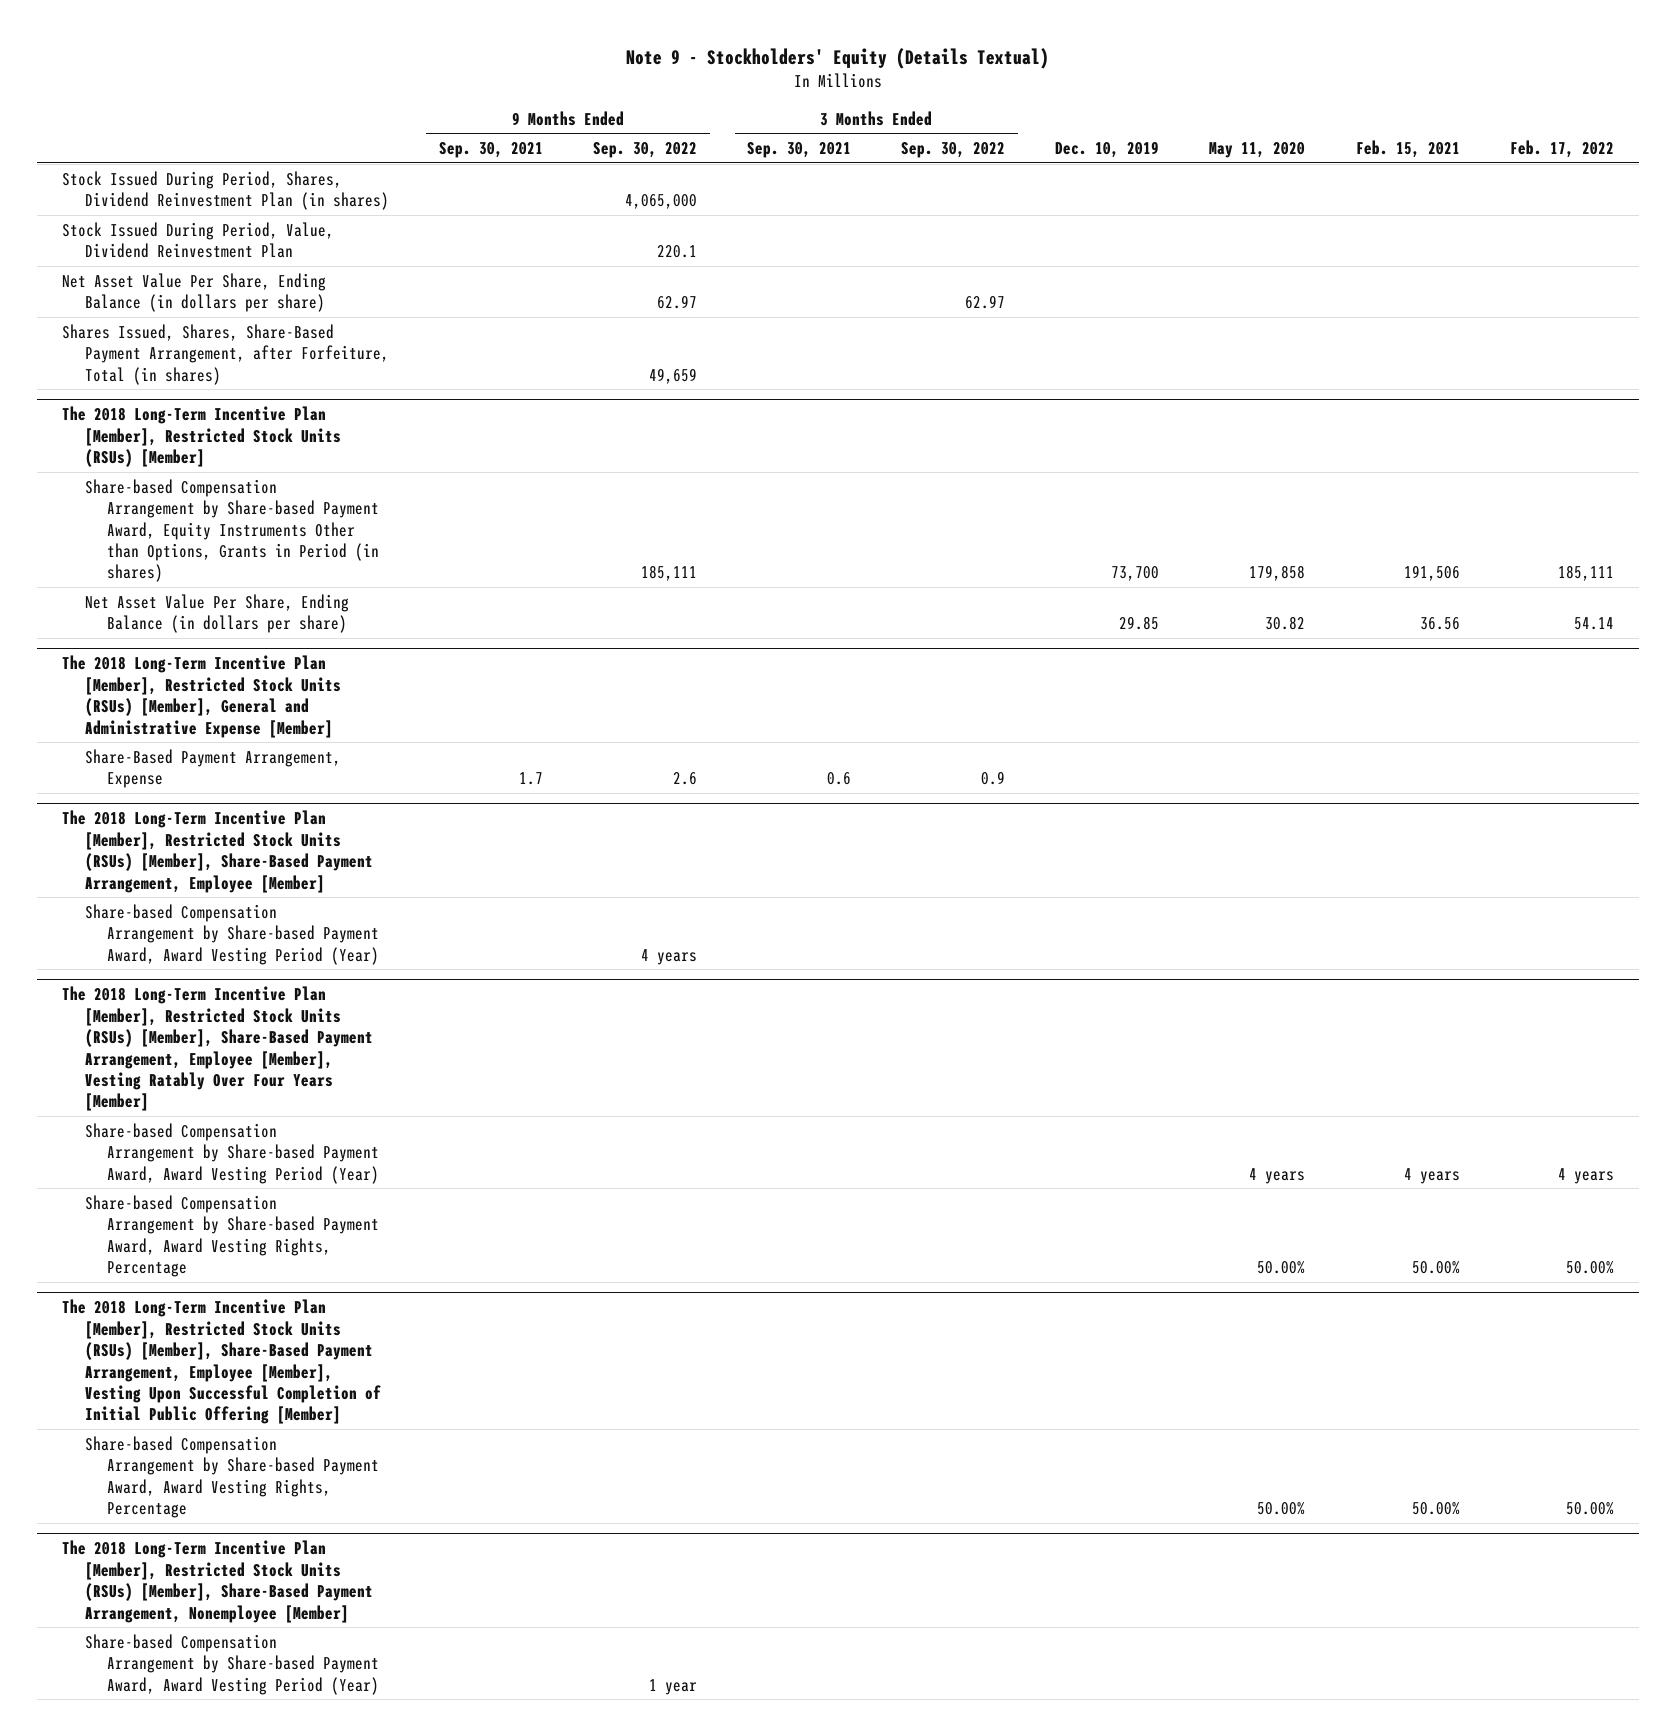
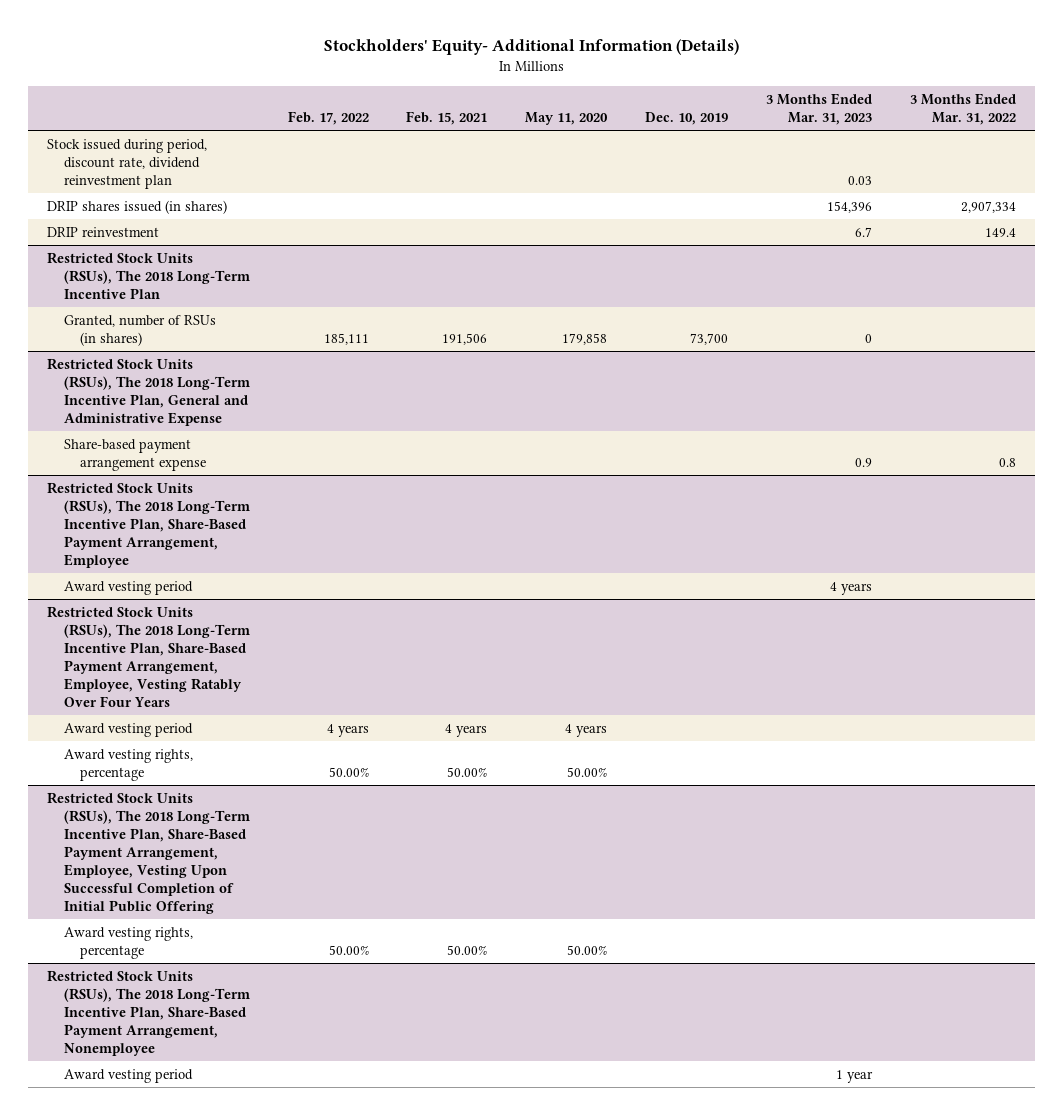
- Note 9 - Stockholders' Equity (Details Textual)
+ Stockholders' Equity- Additional Information (Details)
- | 9 Months Ended Sep. 30, 2021 | 9 Months Ended Sep. 30, 2022 | 3 Months Ended Sep. 30, 2021 | 3 Months Ended Sep. 30, 2022 | Dec. 10, 2019 | May 11, 2020 | Feb. 15, 2021 | Feb. 17, 2022
+ | Feb. 17, 2022 | Feb. 15, 2021 | May 11, 2020 | Dec. 10, 2019 | 3 Months Ended Mar. 31, 2023 | 3 Months Ended Mar. 31, 2022
- Stock Issued During Period, Shares, Dividend Reinvestment Plan (in shares) | | 4,065,000 | | | | | |
- Stock Issued During Period, Value, Dividend Reinvestment Plan | | 220.1 | | | | | |
- Net Asset Value Per Share, Ending Balance (in dollars per share) | | 62.97 | | 62.97 | | | |
- Shares Issued, Shares, Share-Based Payment Arrangement, after Forfeiture, Total (in shares) | | 49,659 | | | | | |
- The 2018 Long-Term Incentive Plan [Member], Restricted Stock Units (RSUs) [Member]
- Share-based Compensation Arrangement by Share-based Payment Award, Equity Instruments Other than Options, Grants in Period (in shares) | | 185,111 | | | 73,700 | 179,858 | 191,506 | 185,111
- Net Asset Value Per Share, Ending Balance (in dollars per share) | | | | | 29.85 | 30.82 | 36.56 | 54.14
- The 2018 Long-Term Incentive Plan [Member], Restricted Stock Units (RSUs) [Member], General and Administrative Expense [Member]
- Share-Based Payment Arrangement, Expense | 1.7 | 2.6 | 0.6 | 0.9 | | | |
- The 2018 Long-Term Incentive Plan [Member], Restricted Stock Units (RSUs) [Member], Share-Based Payment Arrangement, Employee [Member]
- Share-based Compensation Arrangement by Share-based Payment Award, Award Vesting Period (Year) | | 4 years | | | | | |
- The 2018 Long-Term Incentive Plan [Member], Restricted Stock Units (RSUs) [Member], Share-Based Payment Arrangement, Employee [Member], Vesting Ratably Over Four Years [Member]
- Share-based Compensation Arrangement by Share-based Payment Award, Award Vesting Period (Year) | | | | | | 4 years | 4 years | 4 years
- Share-based Compensation Arrangement by Share-based Payment Award, Award Vesting Rights, Percentage | | | | | | 50.00% | 50.00% | 50.00%
- The 2018 Long-Term Incentive Plan [Member], Restricted Stock Units (RSUs) [Member], Share-Based Payment Arrangement, Employee [Member], Vesting Upon Successful Completion of Initial Public Offering [Member]
- Share-based Compensation Arrangement by Share-based Payment Award, Award Vesting Rights, Percentage | | | | | | 50.00% | 50.00% | 50.00%
- The 2018 Long-Term Incentive Plan [Member], Restricted Stock Units (RSUs) [Member], Share-Based Payment Arrangement, Nonemployee [Member]
- Share-based Compensation Arrangement by Share-based Payment Award, Award Vesting Period (Year) | | 1 year | | | | | |
+ Stock issued during period, discount rate, dividend reinvestment plan | | | | | 0.03 |
+ DRIP shares issued (in shares) | | | | | 154,396 | 2,907,334
+ DRIP reinvestment | | | | | 6.7 | 149.4
+ Restricted Stock Units (RSUs), The 2018 Long-Term Incentive Plan
+ Granted, number of RSUs (in shares) | 185,111 | 191,506 | 179,858 | 73,700 | 0 |
+ Restricted Stock Units (RSUs), The 2018 Long-Term Incentive Plan, General and Administrative Expense
+ Share-based payment arrangement expense | | | | | 0.9 | 0.8
+ Restricted Stock Units (RSUs), The 2018 Long-Term Incentive Plan, Share-Based Payment Arrangement, Employee
+ Award vesting period | | | | | 4 years |
+ Restricted Stock Units (RSUs), The 2018 Long-Term Incentive Plan, Share-Based Payment Arrangement, Employee, Vesting Ratably Over Four Years
+ Award vesting period | 4 years | 4 years | 4 years | | |
+ Award vesting rights, percentage | 50.00% | 50.00% | 50.00% | | |
+ Restricted Stock Units (RSUs), The 2018 Long-Term Incentive Plan, Share-Based Payment Arrangement, Employee, Vesting Upon Successful Completion of Initial Public Offering
+ Award vesting rights, percentage | 50.00% | 50.00% | 50.00% | | |
+ Restricted Stock Units (RSUs), The 2018 Long-Term Incentive Plan, Share-Based Payment Arrangement, Nonemployee
+ Award vesting period | | | | | 1 year |

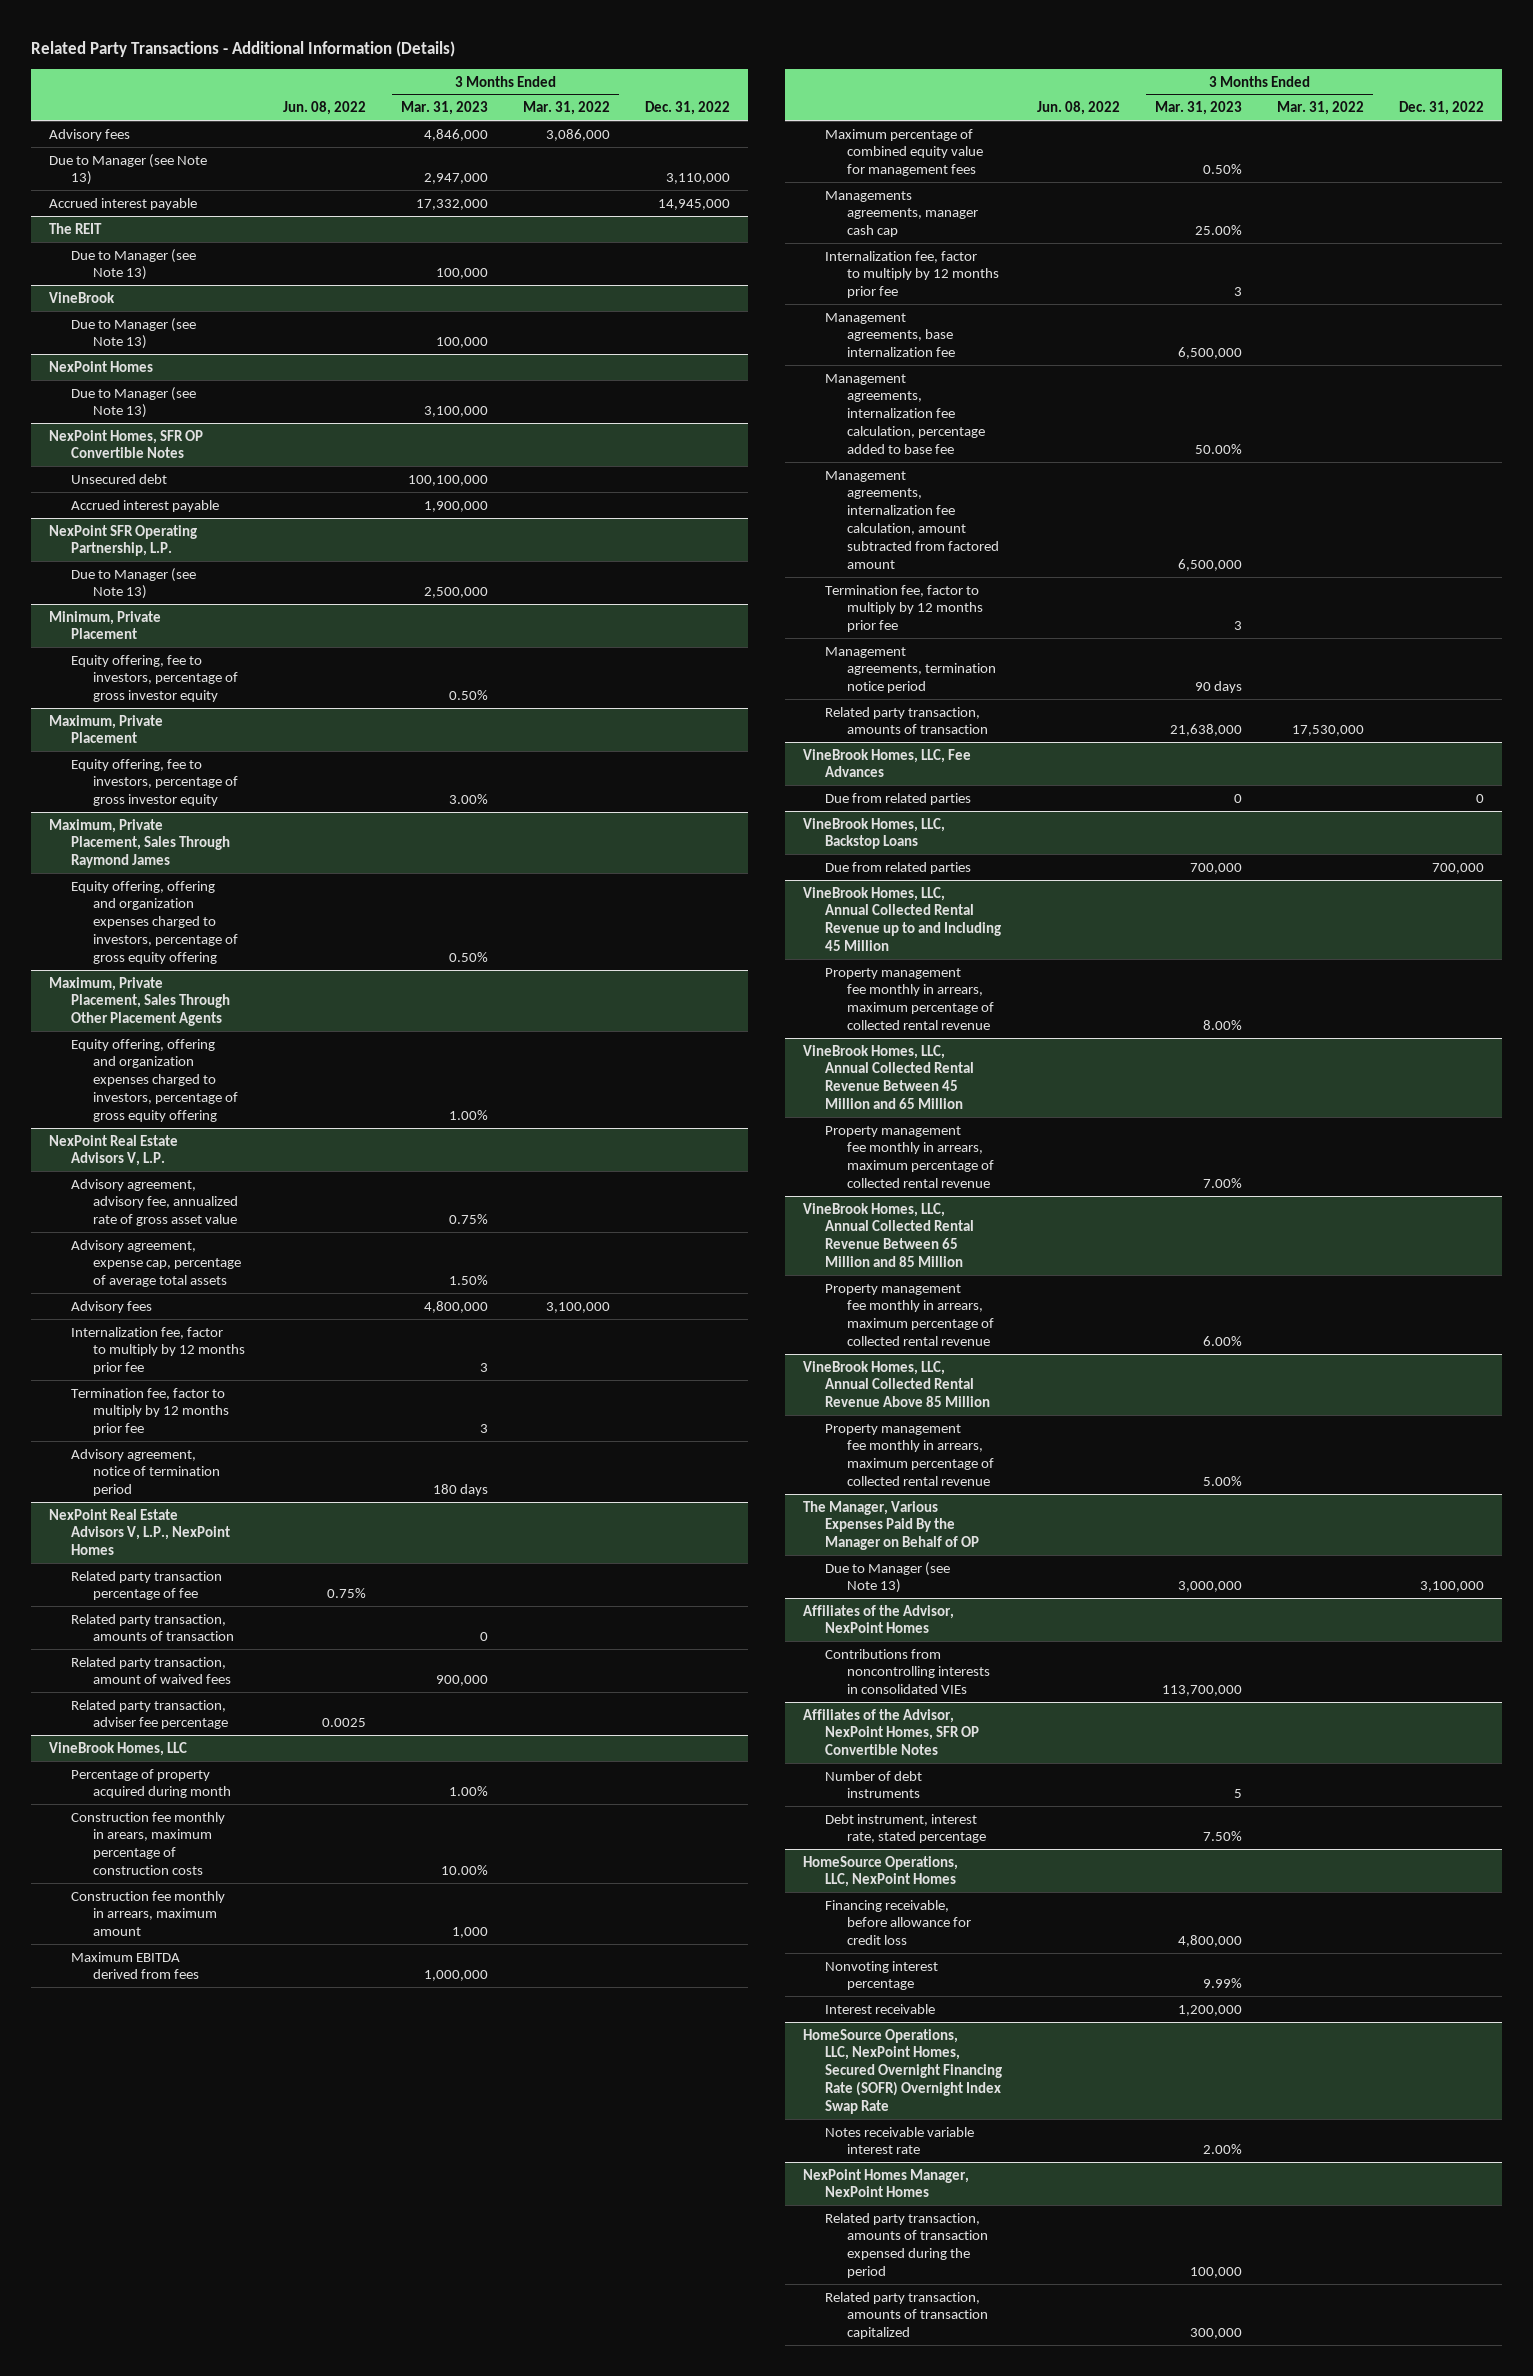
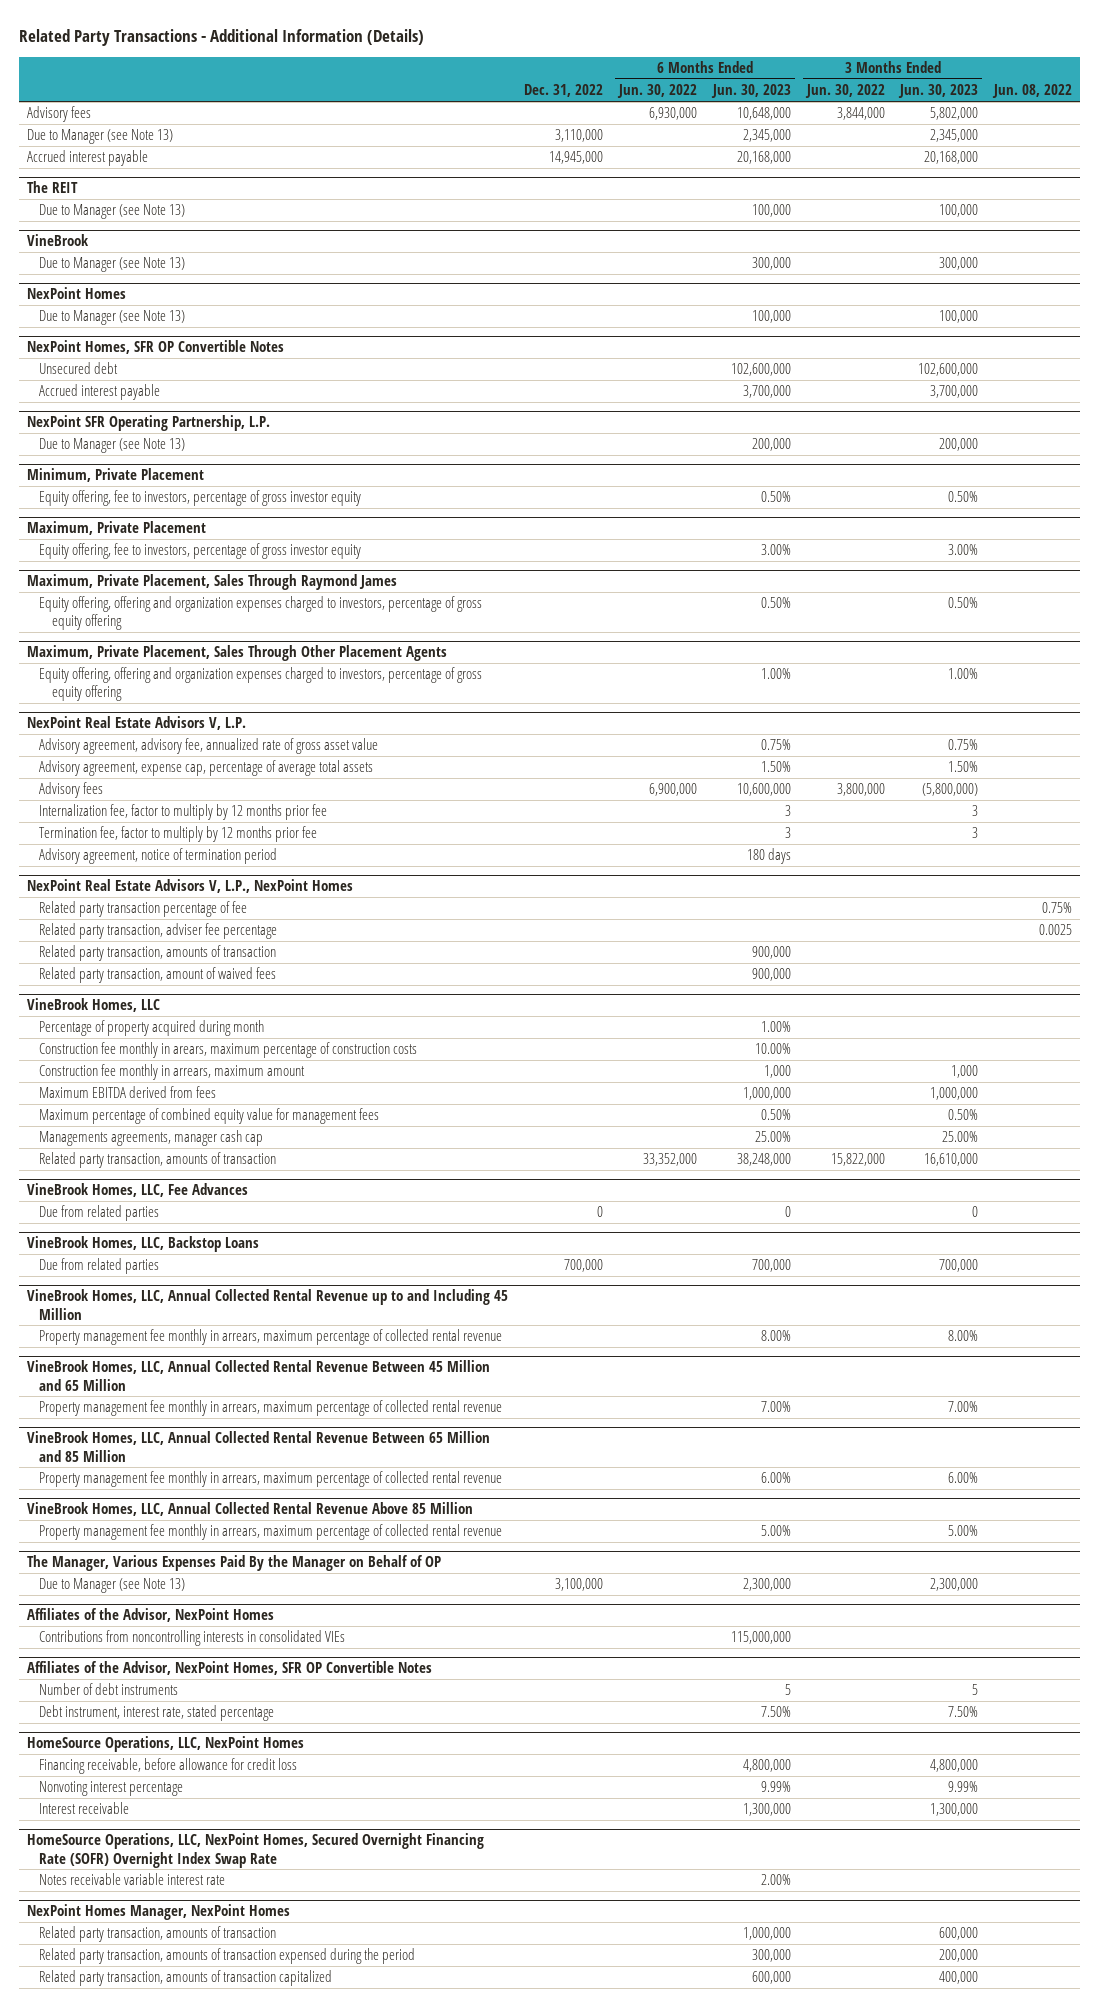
- | Jun. 08, 2022 | 3 Months Ended Mar. 31, 2023 | 3 Months Ended Mar. 31, 2022 | Dec. 31, 2022
+ | Dec. 31, 2022 | 6 Months Ended Jun. 30, 2022 | 6 Months Ended Jun. 30, 2023 | 3 Months Ended Jun. 30, 2022 | 3 Months Ended Jun. 30, 2023 | Jun. 08, 2022
@ NexPoint Real Estate Advisors V, L.P., NexPoint Homes
moved up: Related party transaction, adviser fee percentage | | | | | | 0.0025
@ VineBrook Homes, LLC
- Internalization fee, factor to multiply by 12 months prior fee | | 3 | |
- Management agreements, base internalization fee | | 6,500,000 | |
- Management agreements, internalization fee calculation, percentage added to base fee | | 50.00% | |
- Management agreements, internalization fee calculation, amount subtracted from factored amount | | 6,500,000 | |
- Termination fee, factor to multiply by 12 months prior fee | | 3 | |
- Management agreements, termination notice period | | 90 days | |
@ NexPoint Homes Manager, NexPoint Homes
+ Related party transaction, amounts of transaction | | | 1,000,000 | | 600,000 |

